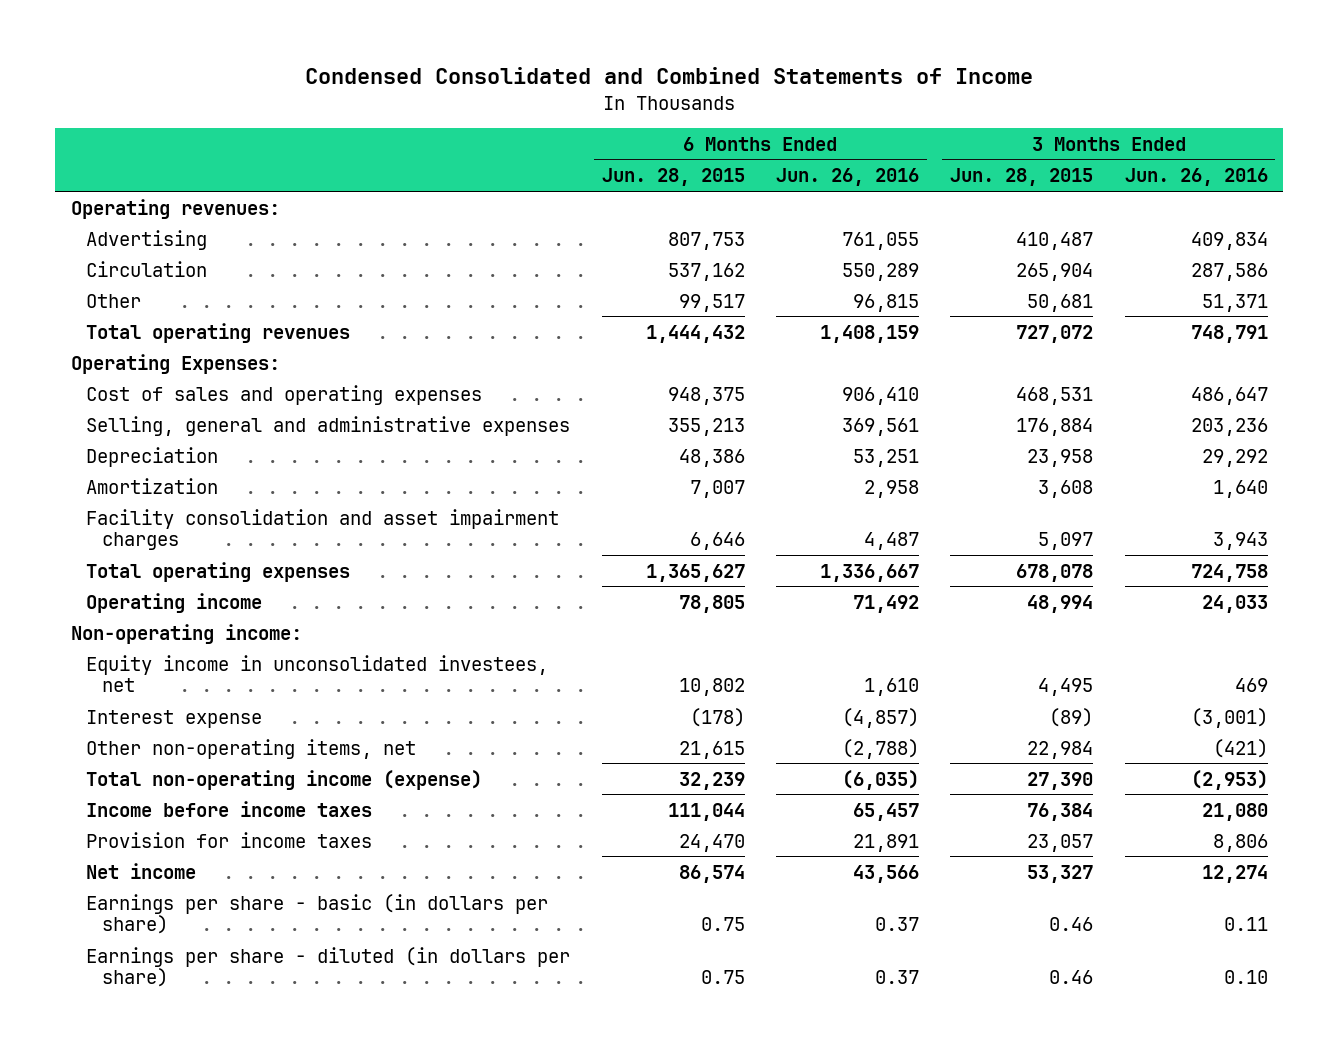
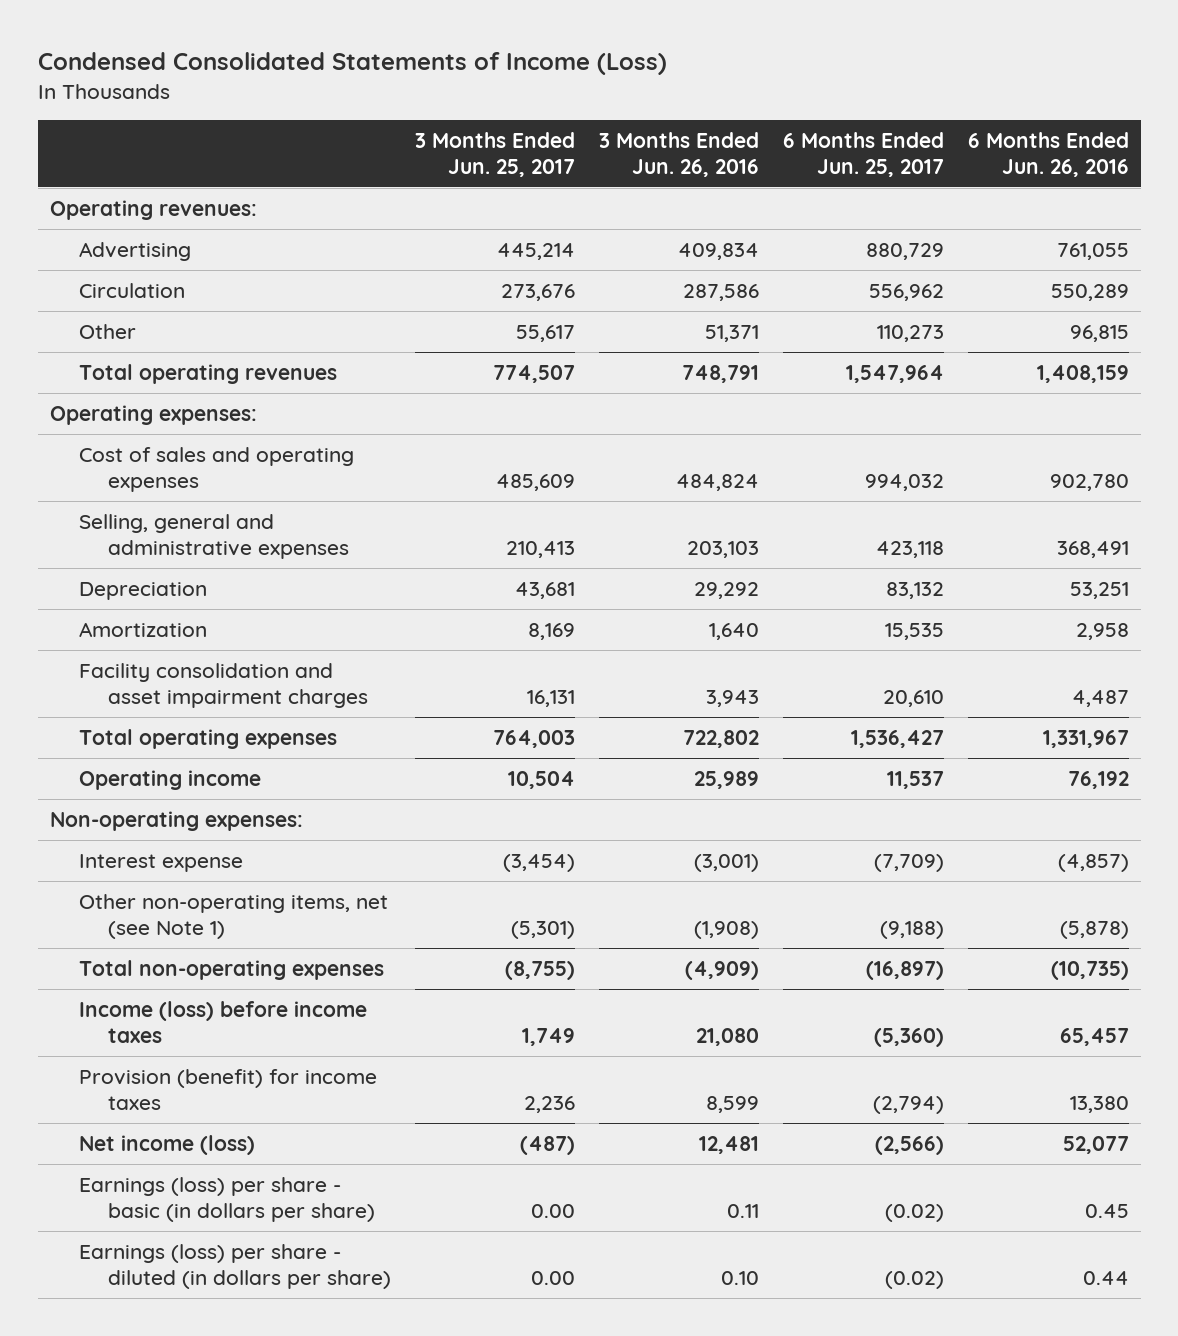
- Condensed Consolidated and Combined Statements of Income
+ Condensed Consolidated Statements of Income (Loss)
- | 6 Months Ended Jun. 28, 2015 | 6 Months Ended Jun. 26, 2016 | 3 Months Ended Jun. 28, 2015 | 3 Months Ended Jun. 26, 2016
+ | 3 Months Ended Jun. 25, 2017 | 3 Months Ended Jun. 26, 2016 | 6 Months Ended Jun. 25, 2017 | 6 Months Ended Jun. 26, 2016
- Operating Expenses:
- Cost of sales and operating expenses | 948,375 | 906,410 | 468,531 | 486,647
- Selling, general and administrative expenses | 355,213 | 369,561 | 176,884 | 203,236
+ Operating expenses:
+ Cost of sales and operating expenses | 485,609 | 484,824 | 994,032 | 902,780
+ Selling, general and administrative expenses | 210,413 | 203,103 | 423,118 | 368,491
- Total operating expenses | 1,365,627 | 1,336,667 | 678,078 | 724,758
- Operating income | 78,805 | 71,492 | 48,994 | 24,033
- Non-operating income:
- Equity income in unconsolidated investees, net | 10,802 | 1,610 | 4,495 | 469
+ Total operating expenses | 764,003 | 722,802 | 1,536,427 | 1,331,967
+ Operating income | 10,504 | 25,989 | 11,537 | 76,192
+ Non-operating expenses:
- Other non-operating items, net | 21,615 | (2,788) | 22,984 | (421)
- Total non-operating income (expense) | 32,239 | (6,035) | 27,390 | (2,953)
- Income before income taxes | 111,044 | 65,457 | 76,384 | 21,080
- Provision for income taxes | 24,470 | 21,891 | 23,057 | 8,806
- Net income | 86,574 | 43,566 | 53,327 | 12,274
- Earnings per share - basic (in dollars per share) | 0.75 | 0.37 | 0.46 | 0.11
- Earnings per share - diluted (in dollars per share) | 0.75 | 0.37 | 0.46 | 0.10
+ Other non-operating items, net (see Note 1) | (5,301) | (1,908) | (9,188) | (5,878)
+ Total non-operating expenses | (8,755) | (4,909) | (16,897) | (10,735)
+ Income (loss) before income taxes | 1,749 | 21,080 | (5,360) | 65,457
+ Provision (benefit) for income taxes | 2,236 | 8,599 | (2,794) | 13,380
+ Net income (loss) | (487) | 12,481 | (2,566) | 52,077
+ Earnings (loss) per share - basic (in dollars per share) | 0.00 | 0.11 | (0.02) | 0.45
+ Earnings (loss) per share - diluted (in dollars per share) | 0.00 | 0.10 | (0.02) | 0.44

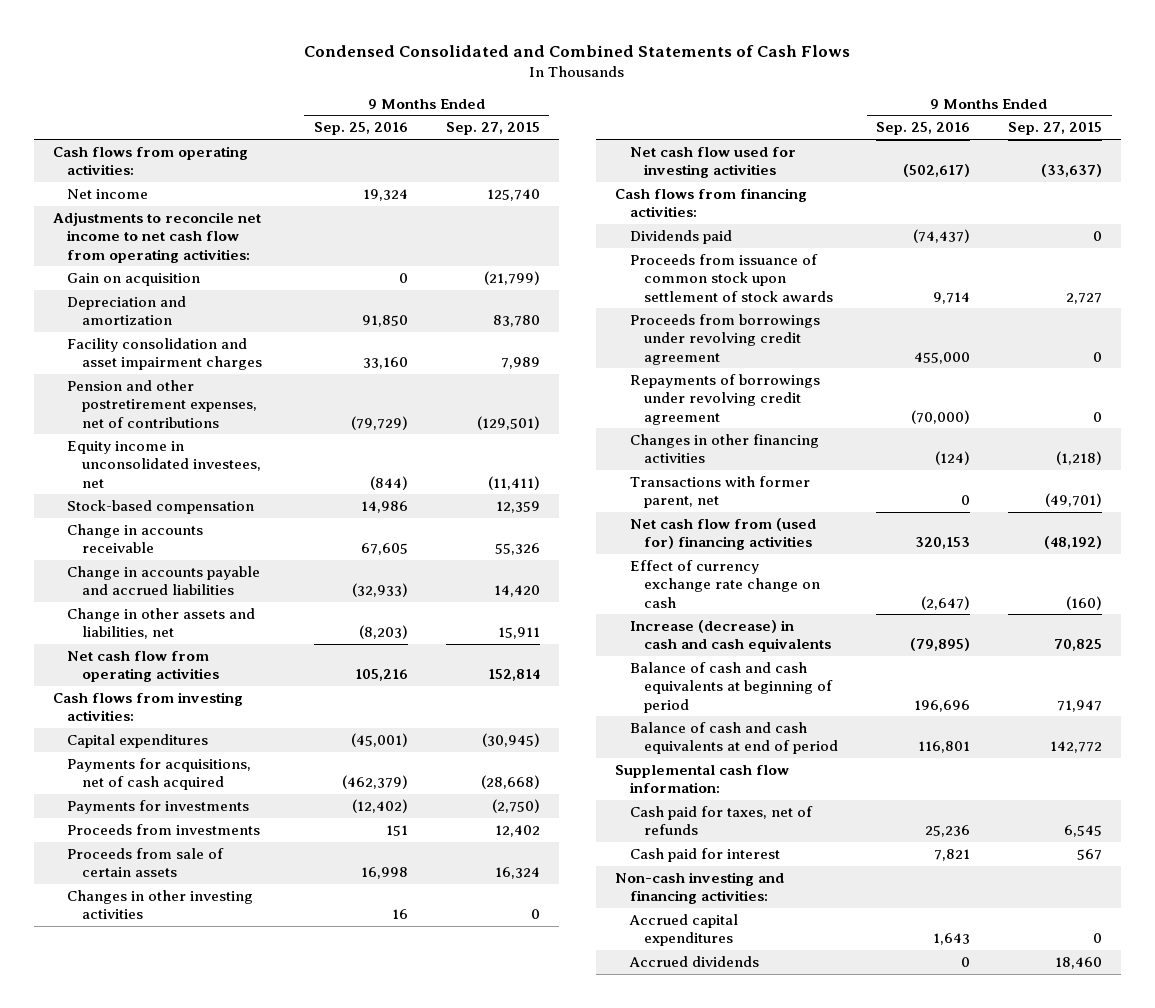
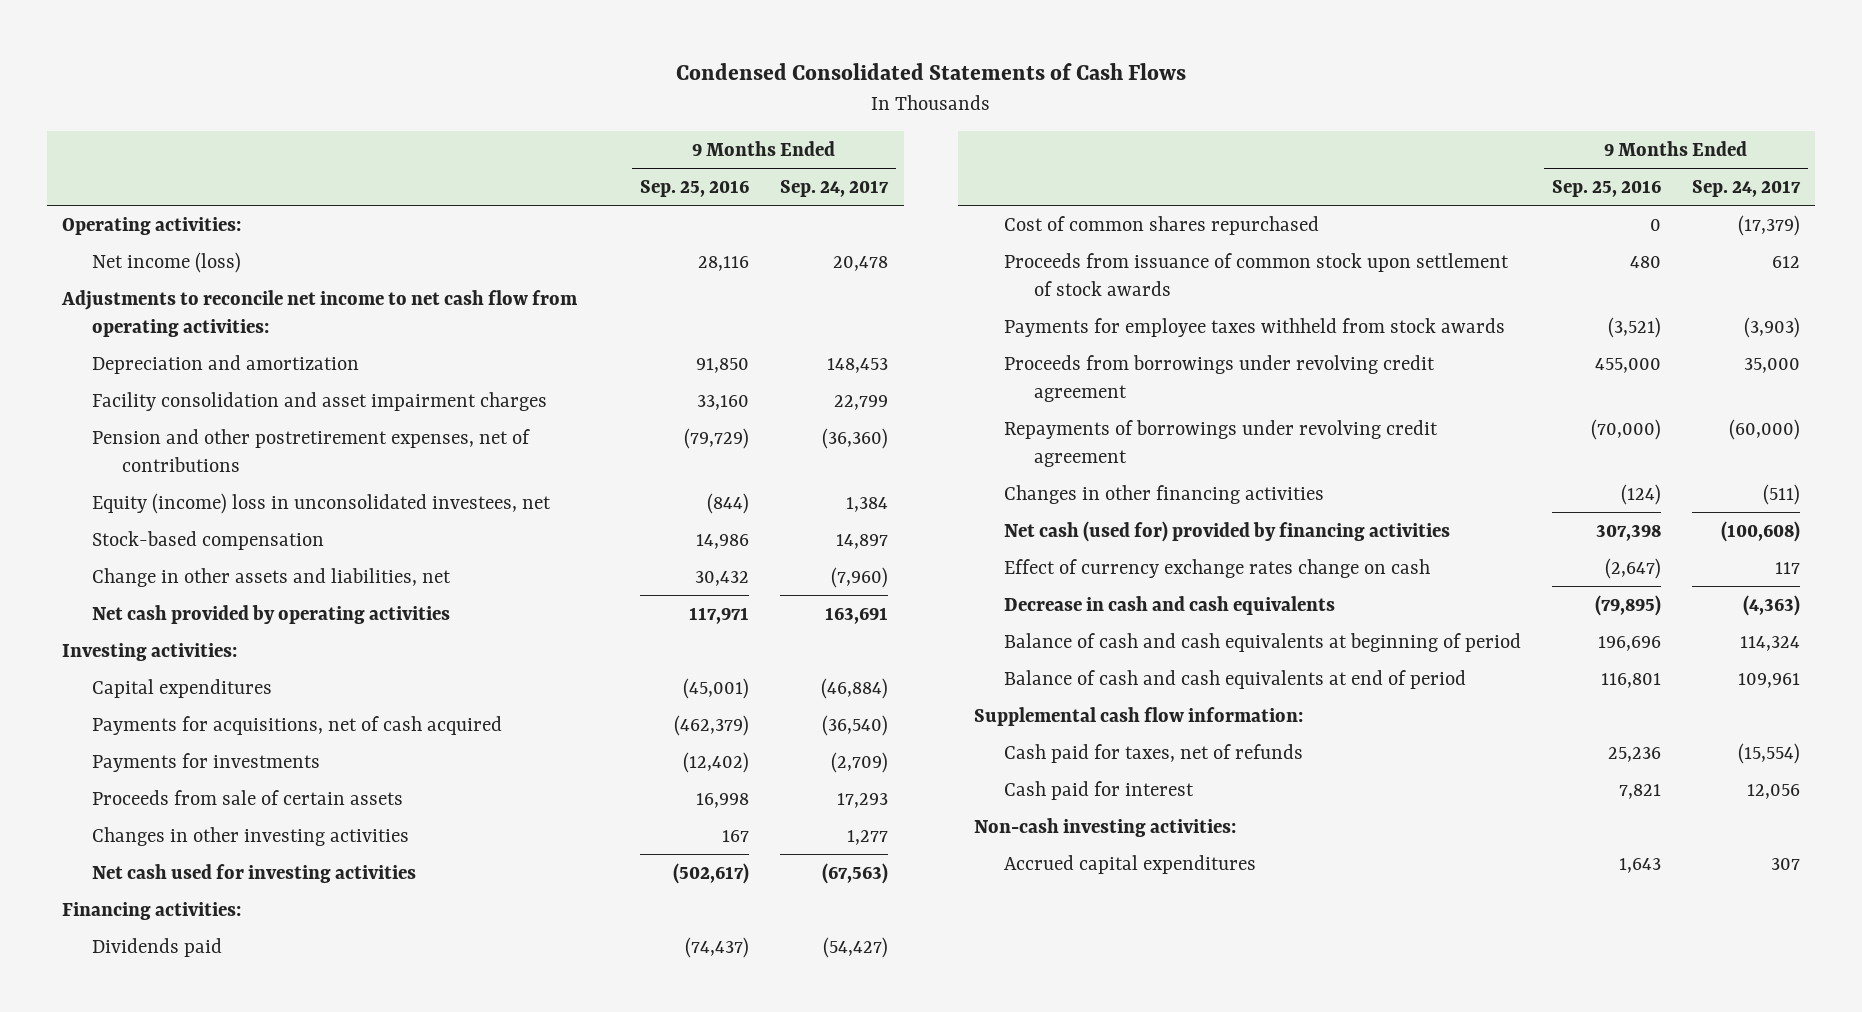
- Condensed Consolidated and Combined Statements of Cash Flows
+ Condensed Consolidated Statements of Cash Flows
- | 9 Months Ended Sep. 25, 2016 | 9 Months Ended Sep. 27, 2015
+ | 9 Months Ended Sep. 25, 2016 | 9 Months Ended Sep. 24, 2017
- Cash flows from operating activities:
- Net income | 19,324 | 125,740
+ Operating activities:
+ Net income (loss) | 28,116 | 20,478
- Gain on acquisition | 0 | (21,799)
- Equity income in unconsolidated investees, net | (844) | (11,411)
+ Equity (income) loss in unconsolidated investees, net | (844) | 1,384
- Change in accounts receivable | 67,605 | 55,326
- Change in accounts payable and accrued liabilities | (32,933) | 14,420
- Change in other assets and liabilities, net | (8,203) | 15,911
- Net cash flow from operating activities | 105,216 | 152,814
- Cash flows from investing activities:
+ Change in other assets and liabilities, net | 30,432 | (7,960)
+ Net cash provided by operating activities | 117,971 | 163,691
+ Investing activities:
- Proceeds from investments | 151 | 12,402
- Changes in other investing activities | 16 | 0
- Net cash flow used for investing activities | (502,617) | (33,637)
- Cash flows from financing activities:
+ Changes in other investing activities | 167 | 1,277
+ Net cash used for investing activities | (502,617) | (67,563)
+ Financing activities:
- Proceeds from issuance of common stock upon settlement of stock awards | 9,714 | 2,727
+ Cost of common shares repurchased | 0 | (17,379)
+ Proceeds from issuance of common stock upon settlement of stock awards | 480 | 612
+ Payments for employee taxes withheld from stock awards | (3,521) | (3,903)
- Transactions with former parent, net | 0 | (49,701)
- Net cash flow from (used for) financing activities | 320,153 | (48,192)
- Effect of currency exchange rate change on cash | (2,647) | (160)
- Increase (decrease) in cash and cash equivalents | (79,895) | 70,825
+ Net cash (used for) provided by financing activities | 307,398 | (100,608)
+ Effect of currency exchange rates change on cash | (2,647) | 117
+ Decrease in cash and cash equivalents | (79,895) | (4,363)
- Non-cash investing and financing activities:
+ Non-cash investing activities:
- Accrued dividends | 0 | 18,460

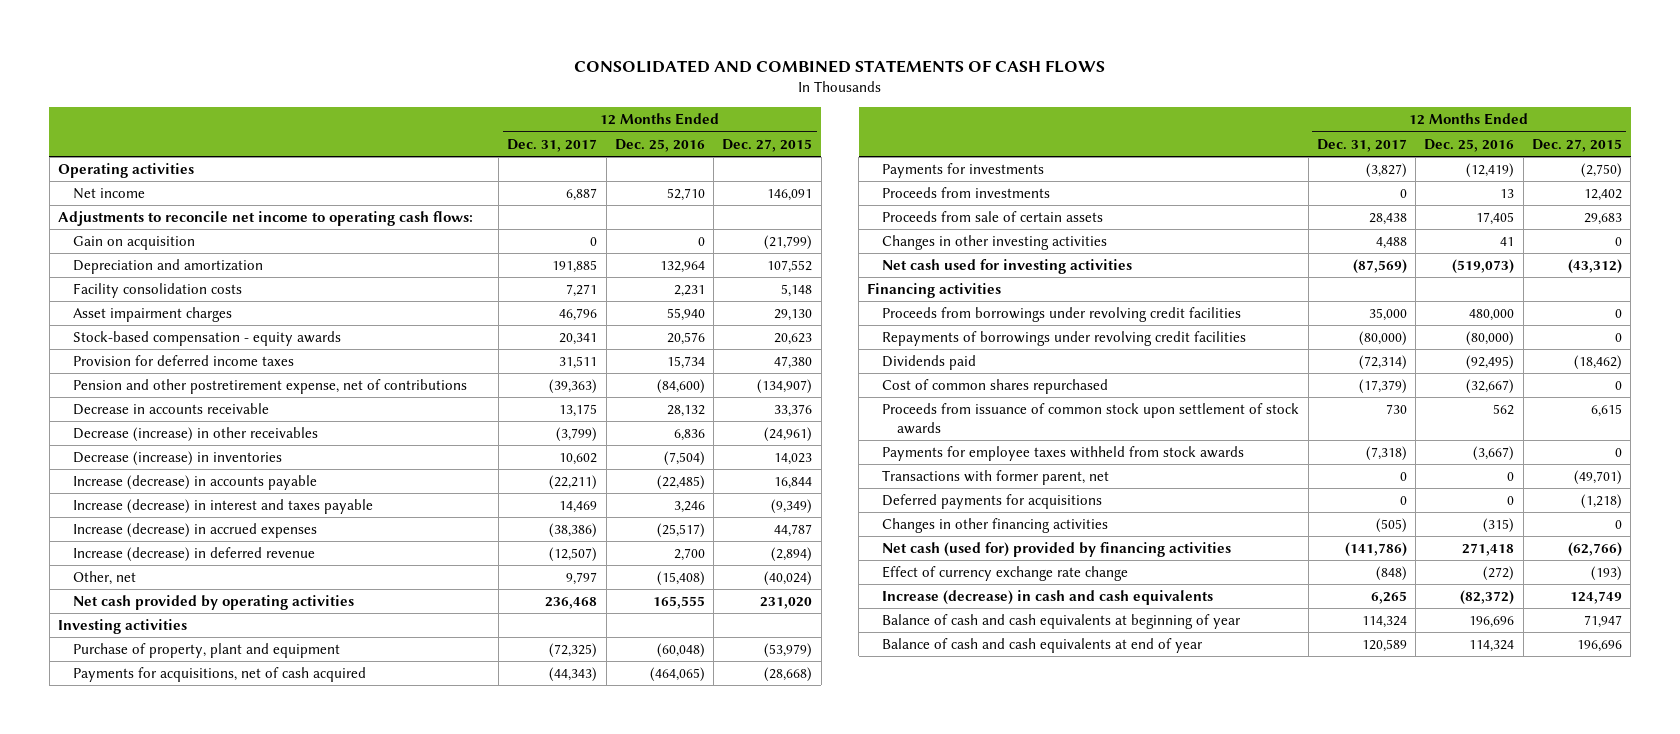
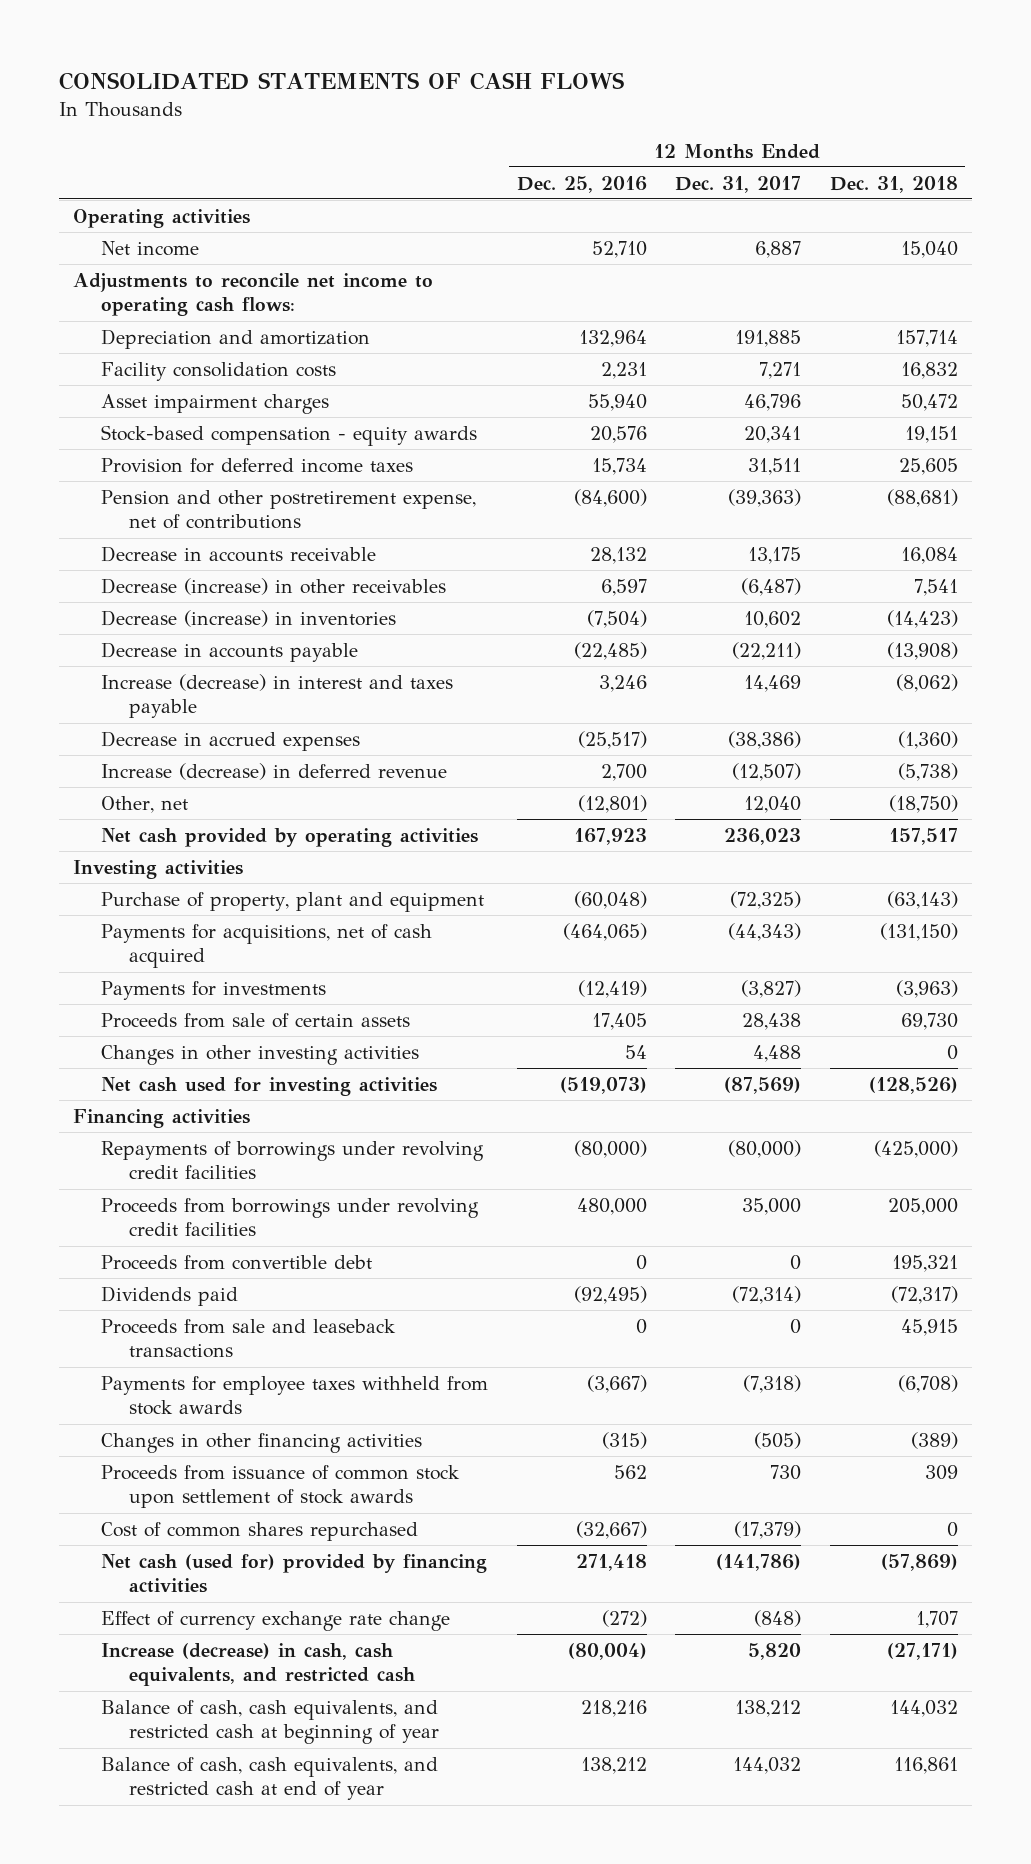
- CONSOLIDATED AND COMBINED STATEMENTS OF CASH FLOWS
+ CONSOLIDATED STATEMENTS OF CASH FLOWS
- | 12 Months Ended Dec. 31, 2017 | 12 Months Ended Dec. 25, 2016 | 12 Months Ended Dec. 27, 2015
+ | 12 Months Ended Dec. 25, 2016 | 12 Months Ended Dec. 31, 2017 | 12 Months Ended Dec. 31, 2018
- Gain on acquisition | 0 | 0 | (21,799)
- Decrease (increase) in other receivables | (3,799) | 6,836 | (24,961)
+ Decrease (increase) in other receivables | 6,597 | (6,487) | 7,541
- Increase (decrease) in accounts payable | (22,211) | (22,485) | 16,844
+ Decrease in accounts payable | (22,485) | (22,211) | (13,908)
- Increase (decrease) in accrued expenses | (38,386) | (25,517) | 44,787
+ Decrease in accrued expenses | (25,517) | (38,386) | (1,360)
- Other, net | 9,797 | (15,408) | (40,024)
- Net cash provided by operating activities | 236,468 | 165,555 | 231,020
+ Other, net | (12,801) | 12,040 | (18,750)
+ Net cash provided by operating activities | 167,923 | 236,023 | 157,517
- Proceeds from investments | 0 | 13 | 12,402
- Changes in other investing activities | 4,488 | 41 | 0
+ Changes in other investing activities | 54 | 4,488 | 0
moved down: Proceeds from borrowings under revolving credit facilities | 480,000 | 35,000 | 205,000
+ Proceeds from convertible debt | 0 | 0 | 195,321
+ Proceeds from sale and leaseback transactions | 0 | 0 | 45,915
- Transactions with former parent, net | 0 | 0 | (49,701)
- Deferred payments for acquisitions | 0 | 0 | (1,218)
moved down: Proceeds from issuance of common stock upon settlement of stock awards | 562 | 730 | 309
moved down: Cost of common shares repurchased | (32,667) | (17,379) | 0
- Increase (decrease) in cash and cash equivalents | 6,265 | (82,372) | 124,749
- Balance of cash and cash equivalents at beginning of year | 114,324 | 196,696 | 71,947
- Balance of cash and cash equivalents at end of year | 120,589 | 114,324 | 196,696
+ Increase (decrease) in cash, cash equivalents, and restricted cash | (80,004) | 5,820 | (27,171)
+ Balance of cash, cash equivalents, and restricted cash at beginning of year | 218,216 | 138,212 | 144,032
+ Balance of cash, cash equivalents, and restricted cash at end of year | 138,212 | 144,032 | 116,861

